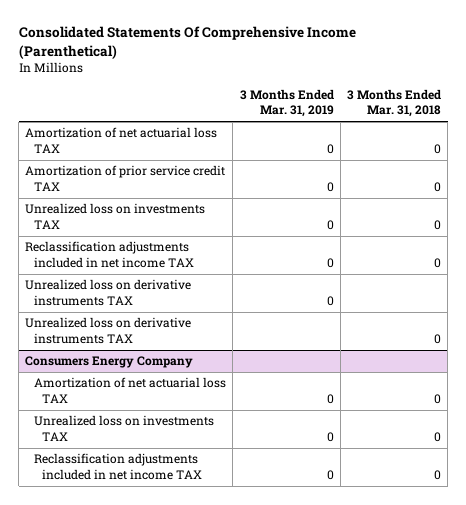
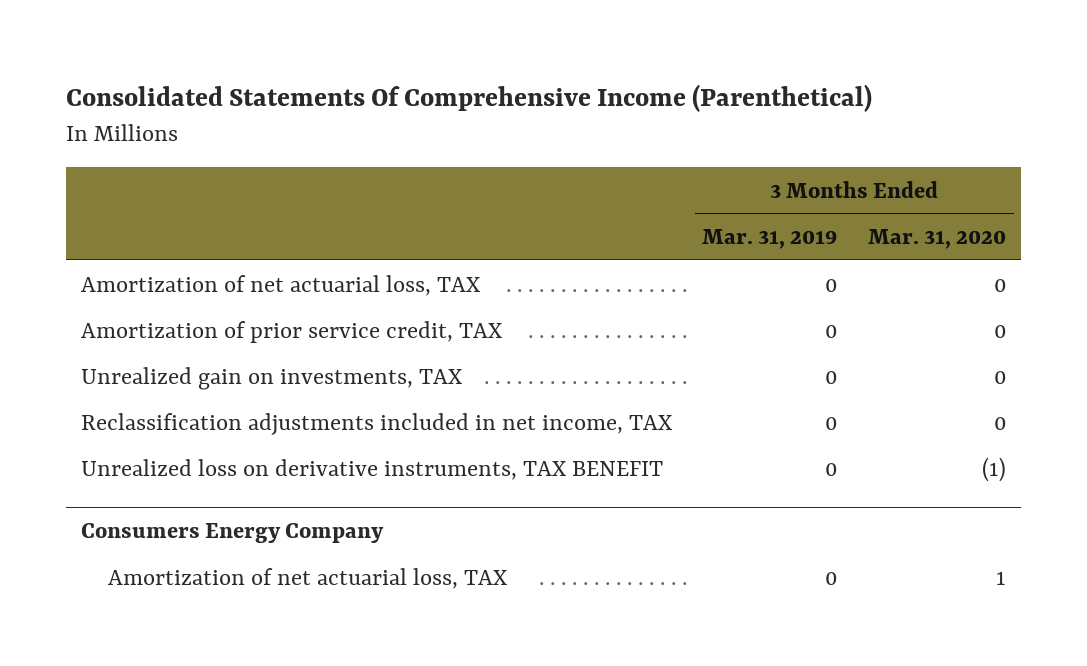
- | 3 Months Ended Mar. 31, 2019 | 3 Months Ended Mar. 31, 2018
+ | 3 Months Ended Mar. 31, 2019 | 3 Months Ended Mar. 31, 2020
- Amortization of net actuarial loss TAX | 0 | 0
- Amortization of prior service credit TAX | 0 | 0
- Unrealized loss on investments TAX | 0 | 0
- Reclassification adjustments included in net income TAX | 0 | 0
- Unrealized loss on derivative instruments TAX | 0 |
- Unrealized loss on derivative instruments TAX | | 0
+ Amortization of net actuarial loss, TAX | 0 | 0
+ Amortization of prior service credit, TAX | 0 | 0
+ Unrealized gain on investments, TAX | 0 | 0
+ Reclassification adjustments included in net income, TAX | 0 | 0
+ Unrealized loss on derivative instruments, TAX BENEFIT | 0 | (1)
@ Consumers Energy Company
- Amortization of net actuarial loss TAX | 0 | 0
- Unrealized loss on investments TAX | 0 | 0
- Reclassification adjustments included in net income TAX | 0 | 0
+ Amortization of net actuarial loss, TAX | 0 | 1

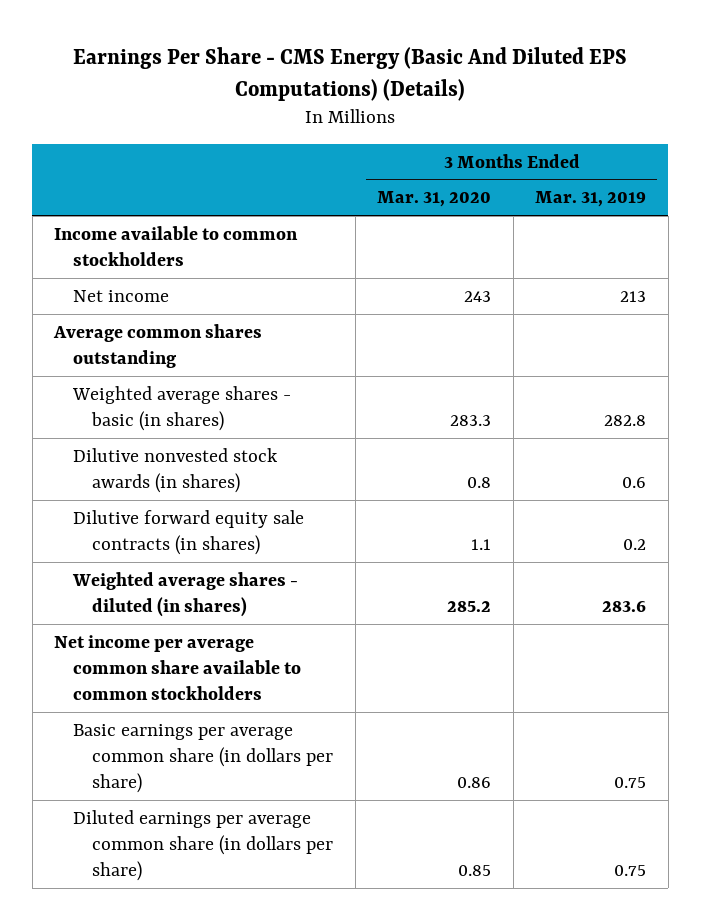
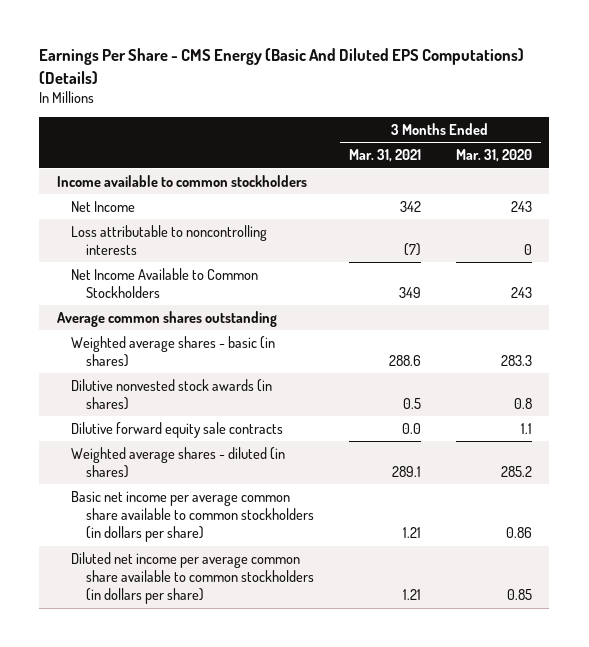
- | 3 Months Ended Mar. 31, 2020 | 3 Months Ended Mar. 31, 2019
+ | 3 Months Ended Mar. 31, 2021 | 3 Months Ended Mar. 31, 2020
- Net income | 243 | 213
+ Net Income | 342 | 243
+ Loss attributable to noncontrolling interests | (7) | 0
+ Net Income Available to Common Stockholders | 349 | 243
- Dilutive forward equity sale contracts (in shares) | 1.1 | 0.2
+ Dilutive forward equity sale contracts | 0.0 | 1.1
- Net income per average common share available to common stockholders
- Basic earnings per average common share (in dollars per share) | 0.86 | 0.75
- Diluted earnings per average common share (in dollars per share) | 0.85 | 0.75
+ Basic net income per average common share available to common stockholders (in dollars per share) | 1.21 | 0.86
+ Diluted net income per average common share available to common stockholders (in dollars per share) | 1.21 | 0.85

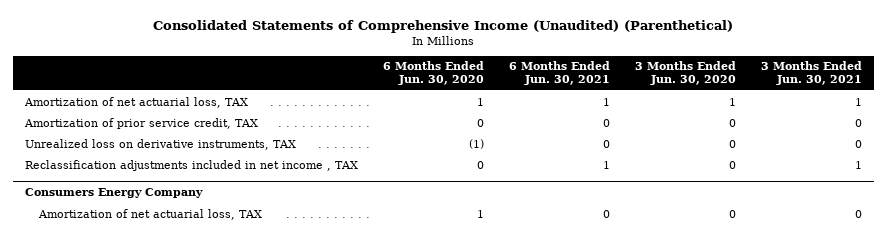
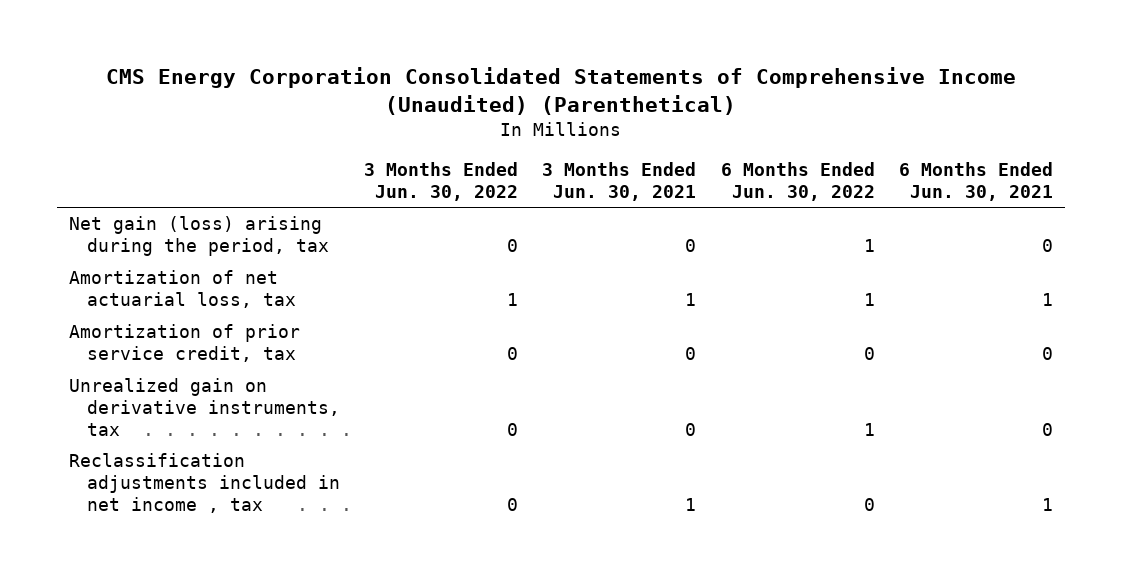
- Consolidated Statements of Comprehensive Income (Unaudited) (Parenthetical)
+ CMS Energy Corporation Consolidated Statements of Comprehensive Income (Unaudited) (Parenthetical)
- | 6 Months Ended Jun. 30, 2020 | 6 Months Ended Jun. 30, 2021 | 3 Months Ended Jun. 30, 2020 | 3 Months Ended Jun. 30, 2021
+ | 3 Months Ended Jun. 30, 2022 | 3 Months Ended Jun. 30, 2021 | 6 Months Ended Jun. 30, 2022 | 6 Months Ended Jun. 30, 2021
- Amortization of net actuarial loss, TAX | 1 | 1 | 1 | 1
- Amortization of prior service credit, TAX | 0 | 0 | 0 | 0
- Unrealized loss on derivative instruments, TAX | (1) | 0 | 0 | 0
- Reclassification adjustments included in net income , TAX | 0 | 1 | 0 | 1
- Consumers Energy Company
- Amortization of net actuarial loss, TAX | 1 | 0 | 0 | 0
+ Net gain (loss) arising during the period, tax | 0 | 0 | 1 | 0
+ Amortization of net actuarial loss, tax | 1 | 1 | 1 | 1
+ Amortization of prior service credit, tax | 0 | 0 | 0 | 0
+ Unrealized gain on derivative instruments, tax | 0 | 0 | 1 | 0
+ Reclassification adjustments included in net income , tax | 0 | 1 | 0 | 1

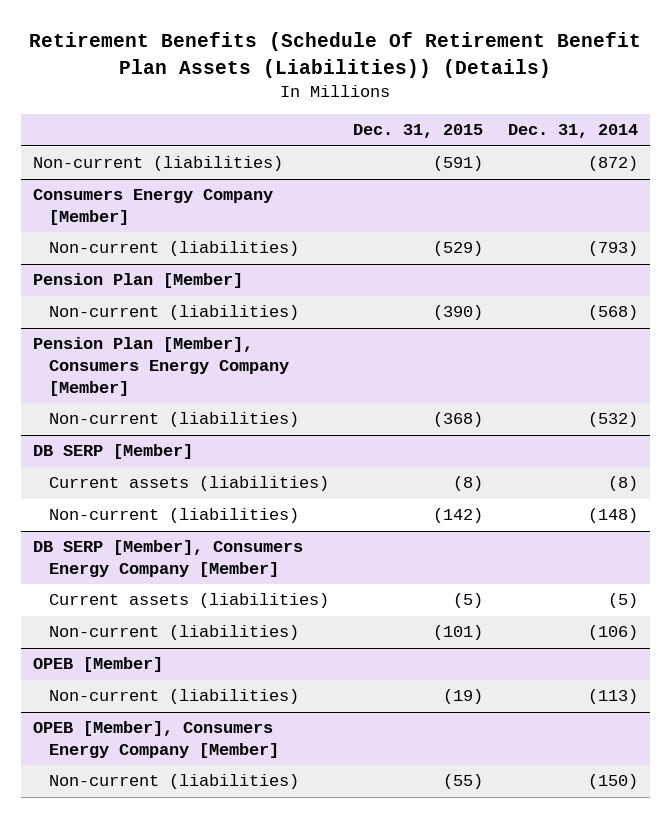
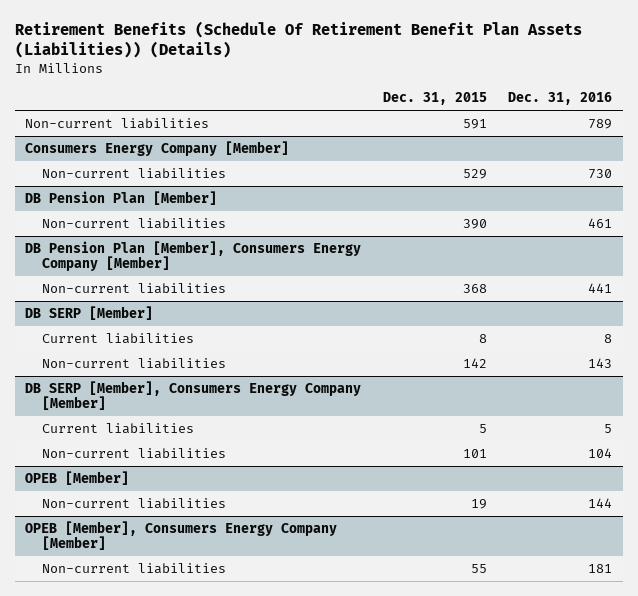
- | Dec. 31, 2015 | Dec. 31, 2014
+ | Dec. 31, 2015 | Dec. 31, 2016
- Non-current (liabilities) | (591) | (872)
+ Non-current liabilities | 591 | 789
@ Consumers Energy Company [Member]
- Non-current (liabilities) | (529) | (793)
- Pension Plan [Member]
- Non-current (liabilities) | (390) | (568)
- Pension Plan [Member], Consumers Energy Company [Member]
- Non-current (liabilities) | (368) | (532)
@ Consumers Energy Company [Member]
+ Non-current liabilities | 529 | 730
+ DB Pension Plan [Member]
+ Non-current liabilities | 390 | 461
+ DB Pension Plan [Member], Consumers Energy Company [Member]
+ Non-current liabilities | 368 | 441
@ DB SERP [Member]
- Current assets (liabilities) | (8) | (8)
- Non-current (liabilities) | (142) | (148)
+ Current liabilities | 8 | 8
+ Non-current liabilities | 142 | 143
@ DB SERP [Member], Consumers Energy Company [Member]
- Current assets (liabilities) | (5) | (5)
- Non-current (liabilities) | (101) | (106)
+ Current liabilities | 5 | 5
+ Non-current liabilities | 101 | 104
@ OPEB [Member]
- Non-current (liabilities) | (19) | (113)
+ Non-current liabilities | 19 | 144
@ OPEB [Member], Consumers Energy Company [Member]
- Non-current (liabilities) | (55) | (150)
+ Non-current liabilities | 55 | 181

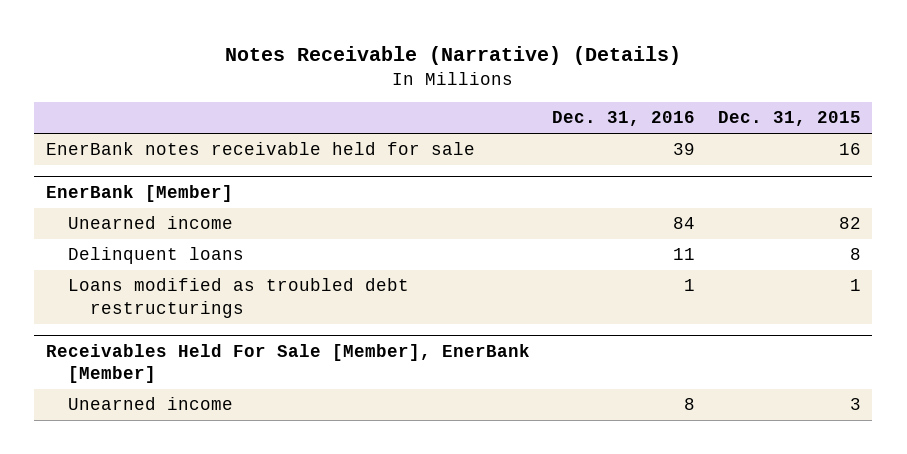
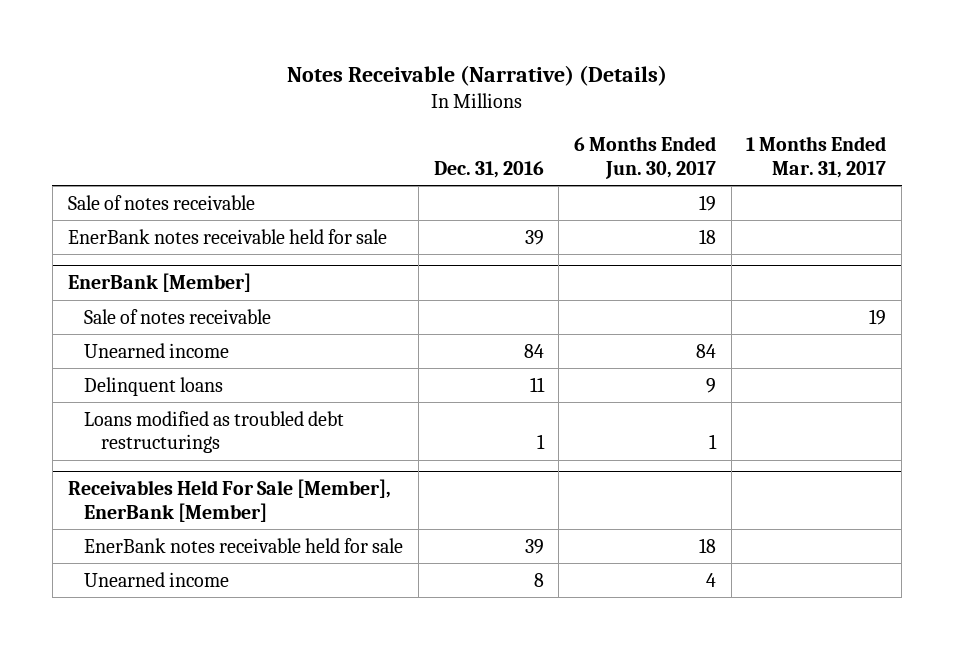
- | Dec. 31, 2016 | Dec. 31, 2015
+ | Dec. 31, 2016 | 6 Months Ended Jun. 30, 2017 | 1 Months Ended Mar. 31, 2017
+ Sale of notes receivable | | 19 |
@ EnerBank [Member]
+ Sale of notes receivable | | | 19
@ Receivables Held For Sale [Member], EnerBank [Member]
+ EnerBank notes receivable held for sale | 39 | 18 |

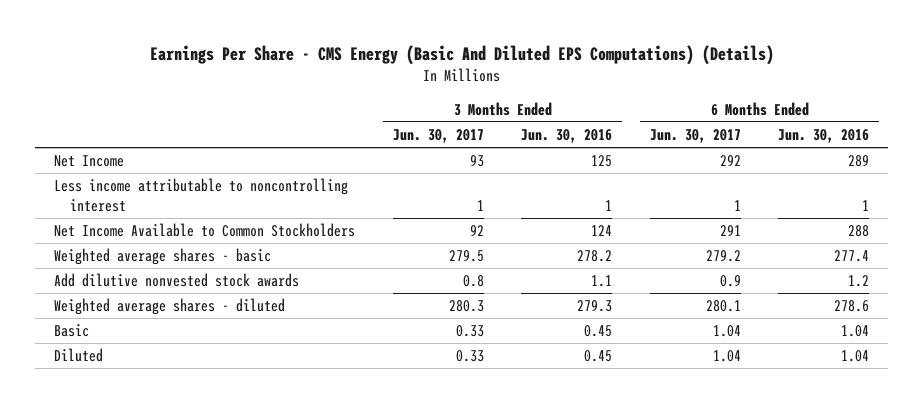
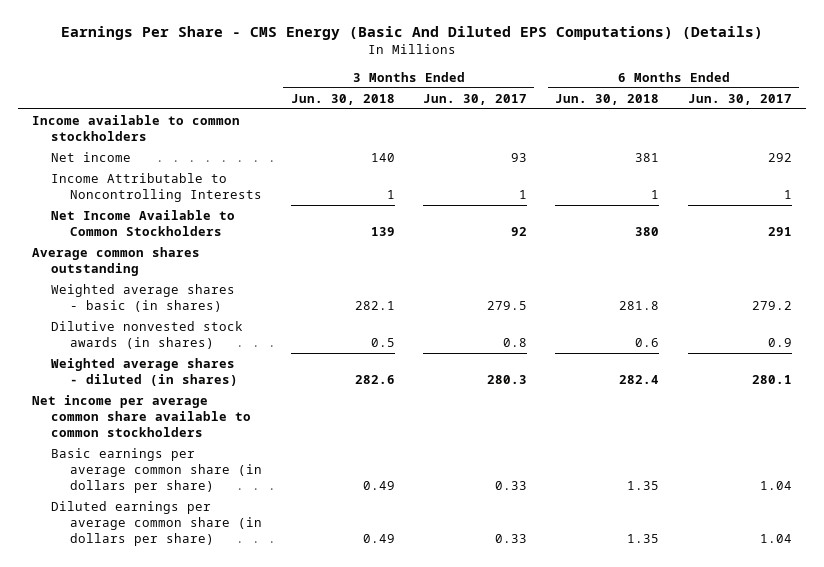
- | 3 Months Ended Jun. 30, 2017 | 3 Months Ended Jun. 30, 2016 | 6 Months Ended Jun. 30, 2017 | 6 Months Ended Jun. 30, 2016
+ | 3 Months Ended Jun. 30, 2018 | 3 Months Ended Jun. 30, 2017 | 6 Months Ended Jun. 30, 2018 | 6 Months Ended Jun. 30, 2017
- Net Income | 93 | 125 | 292 | 289
- Less income attributable to noncontrolling interest | 1 | 1 | 1 | 1
+ Income available to common stockholders
+ Net income | 140 | 93 | 381 | 292
+ Income Attributable to Noncontrolling Interests | 1 | 1 | 1 | 1
- Weighted average shares - basic | 279.5 | 278.2 | 279.2 | 277.4
- Add dilutive nonvested stock awards | 0.8 | 1.1 | 0.9 | 1.2
- Weighted average shares - diluted | 280.3 | 279.3 | 280.1 | 278.6
- Basic | 0.33 | 0.45 | 1.04 | 1.04
- Diluted | 0.33 | 0.45 | 1.04 | 1.04
+ Average common shares outstanding
+ Weighted average shares - basic (in shares) | 282.1 | 279.5 | 281.8 | 279.2
+ Dilutive nonvested stock awards (in shares) | 0.5 | 0.8 | 0.6 | 0.9
+ Weighted average shares - diluted (in shares) | 282.6 | 280.3 | 282.4 | 280.1
+ Net income per average common share available to common stockholders
+ Basic earnings per average common share (in dollars per share) | 0.49 | 0.33 | 1.35 | 1.04
+ Diluted earnings per average common share (in dollars per share) | 0.49 | 0.33 | 1.35 | 1.04

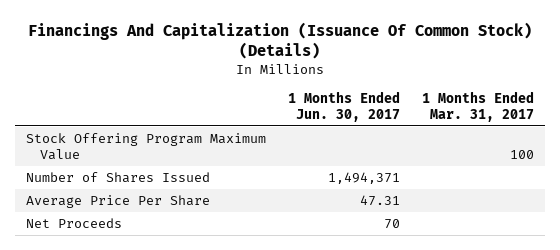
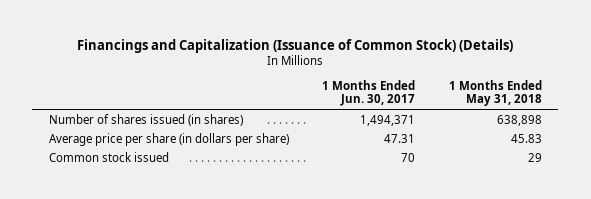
- Financings And Capitalization (Issuance Of Common Stock) (Details)
+ Financings and Capitalization (Issuance of Common Stock) (Details)
- | 1 Months Ended Jun. 30, 2017 | 1 Months Ended Mar. 31, 2017
+ | 1 Months Ended Jun. 30, 2017 | 1 Months Ended May 31, 2018
- Stock Offering Program Maximum Value | | 100
- Number of Shares Issued | 1,494,371 |
- Average Price Per Share | 47.31 |
- Net Proceeds | 70 |
+ Number of shares issued (in shares) | 1,494,371 | 638,898
+ Average price per share (in dollars per share) | 47.31 | 45.83
+ Common stock issued | 70 | 29

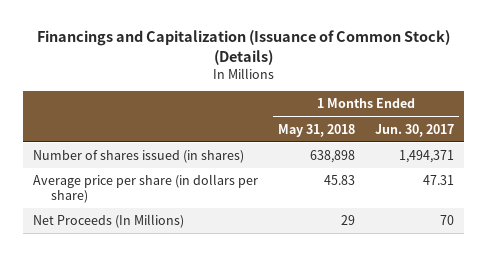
- | 1 Months Ended Jun. 30, 2017 | 1 Months Ended May 31, 2018
+ | 1 Months Ended May 31, 2018 | 1 Months Ended Jun. 30, 2017
- Common stock issued | 70 | 29
+ Net Proceeds (In Millions) | 29 | 70

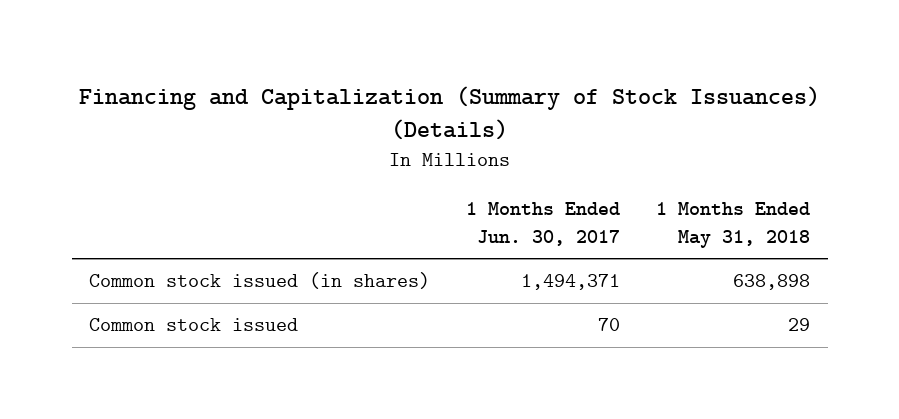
- Financings and Capitalization (Issuance of Common Stock) (Details)
+ Financing and Capitalization (Summary of Stock Issuances) (Details)
- | 1 Months Ended May 31, 2018 | 1 Months Ended Jun. 30, 2017
+ | 1 Months Ended Jun. 30, 2017 | 1 Months Ended May 31, 2018
- Number of shares issued (in shares) | 638,898 | 1,494,371
- Average price per share (in dollars per share) | 45.83 | 47.31
- Net Proceeds (In Millions) | 29 | 70
+ Common stock issued (in shares) | 1,494,371 | 638,898
+ Common stock issued | 70 | 29

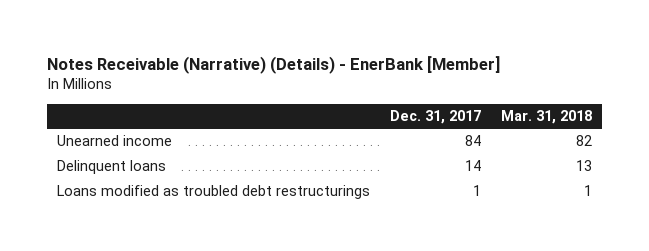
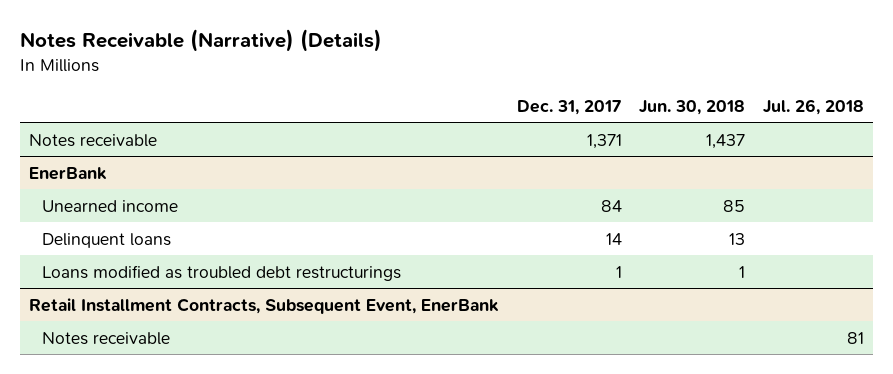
- Notes Receivable (Narrative) (Details) - EnerBank [Member]
+ Notes Receivable (Narrative) (Details)
- | Dec. 31, 2017 | Mar. 31, 2018
+ | Dec. 31, 2017 | Jun. 30, 2018 | Jul. 26, 2018
+ Notes receivable | 1,371 | 1,437 |
+ EnerBank
+ Retail Installment Contracts, Subsequent Event, EnerBank
+ Notes receivable | | | 81

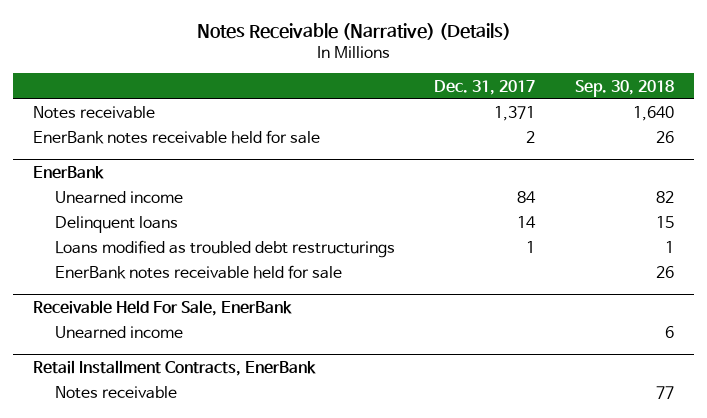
- | Dec. 31, 2017 | Jun. 30, 2018 | Jul. 26, 2018
+ | Dec. 31, 2017 | Sep. 30, 2018
+ EnerBank notes receivable held for sale | 2 | 26
- Retail Installment Contracts, Subsequent Event, EnerBank
@ EnerBank
+ EnerBank notes receivable held for sale | | 26
+ Receivable Held For Sale, EnerBank
+ Unearned income | | 6
+ Retail Installment Contracts, EnerBank

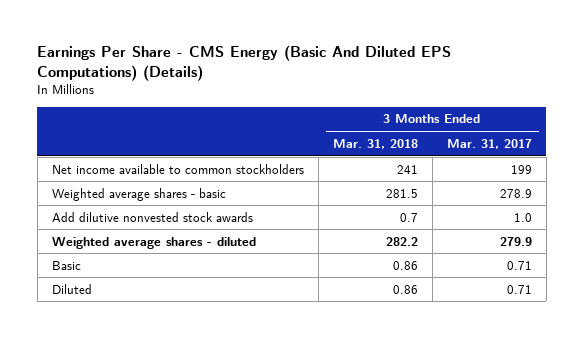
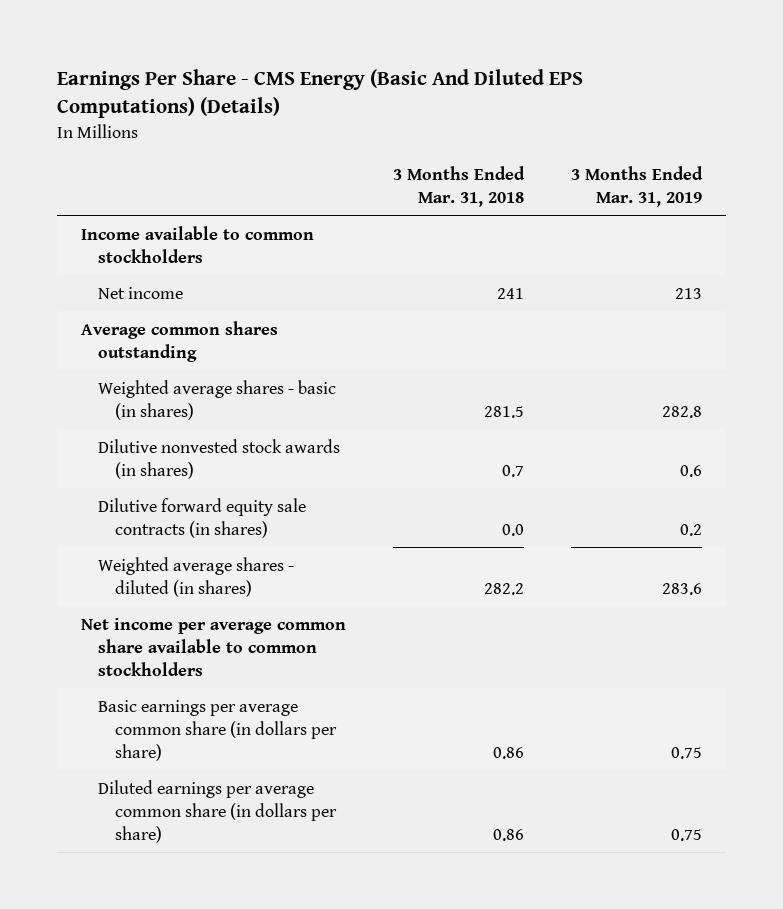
- | 3 Months Ended Mar. 31, 2018 | 3 Months Ended Mar. 31, 2017
+ | 3 Months Ended Mar. 31, 2018 | 3 Months Ended Mar. 31, 2019
- Net income available to common stockholders | 241 | 199
- Weighted average shares - basic | 281.5 | 278.9
- Add dilutive nonvested stock awards | 0.7 | 1.0
- Weighted average shares - diluted | 282.2 | 279.9
- Basic | 0.86 | 0.71
- Diluted | 0.86 | 0.71
+ Income available to common stockholders
+ Net income | 241 | 213
+ Average common shares outstanding
+ Weighted average shares - basic (in shares) | 281.5 | 282.8
+ Dilutive nonvested stock awards (in shares) | 0.7 | 0.6
+ Dilutive forward equity sale contracts (in shares) | 0.0 | 0.2
+ Weighted average shares - diluted (in shares) | 282.2 | 283.6
+ Net income per average common share available to common stockholders
+ Basic earnings per average common share (in dollars per share) | 0.86 | 0.75
+ Diluted earnings per average common share (in dollars per share) | 0.86 | 0.75

